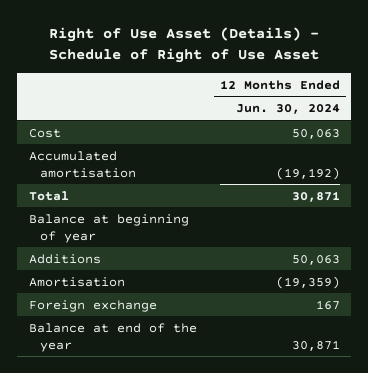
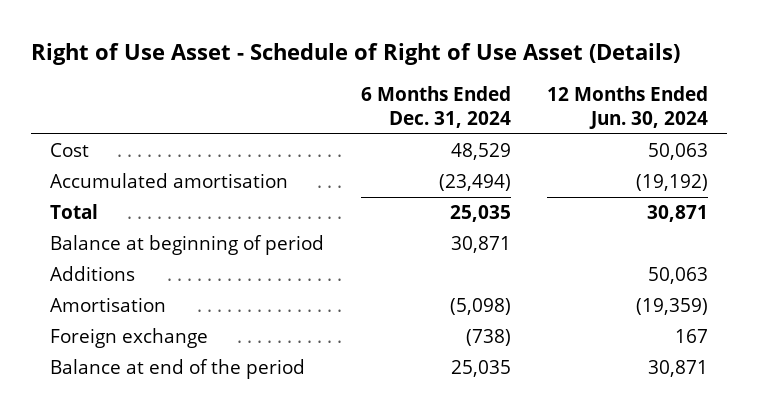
- Right of Use Asset (Details) - Schedule of Right of Use Asset
+ Right of Use Asset - Schedule of Right of Use Asset (Details)
- | 12 Months Ended Jun. 30, 2024
+ | 6 Months Ended Dec. 31, 2024 | 12 Months Ended Jun. 30, 2024
- Balance at beginning of year
+ Balance at beginning of period | 30,871 |
- Balance at end of the year | 30,871
+ Balance at end of the period | 25,035 | 30,871

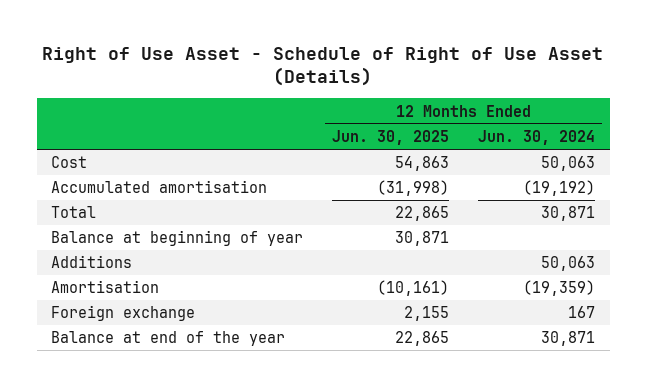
- | 6 Months Ended Dec. 31, 2024 | 12 Months Ended Jun. 30, 2024
+ | 12 Months Ended Jun. 30, 2025 | 12 Months Ended Jun. 30, 2024
- Balance at beginning of period | 30,871 |
+ Balance at beginning of year | 30,871 |
- Balance at end of the period | 25,035 | 30,871
+ Balance at end of the year | 22,865 | 30,871

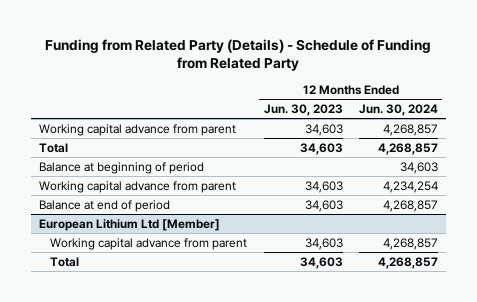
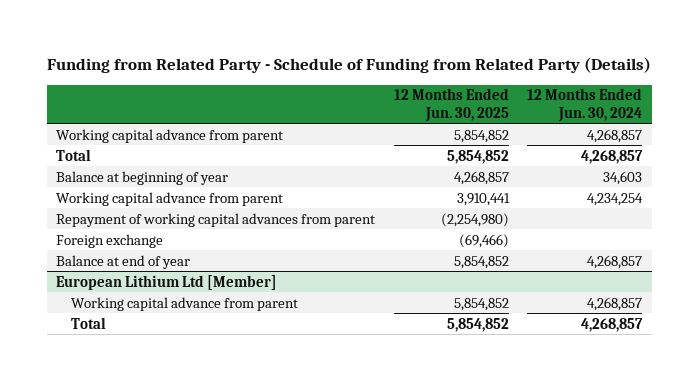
- Funding from Related Party (Details) - Schedule of Funding from Related Party
+ Funding from Related Party - Schedule of Funding from Related Party (Details)
- | 12 Months Ended Jun. 30, 2023 | 12 Months Ended Jun. 30, 2024
+ | 12 Months Ended Jun. 30, 2025 | 12 Months Ended Jun. 30, 2024
- Balance at beginning of period | | 34,603
+ Balance at beginning of year | 4,268,857 | 34,603
- Balance at end of period | 34,603 | 4,268,857
+ Repayment of working capital advances from parent | (2,254,980) |
+ Foreign exchange | (69,466) |
+ Balance at end of year | 5,854,852 | 4,268,857

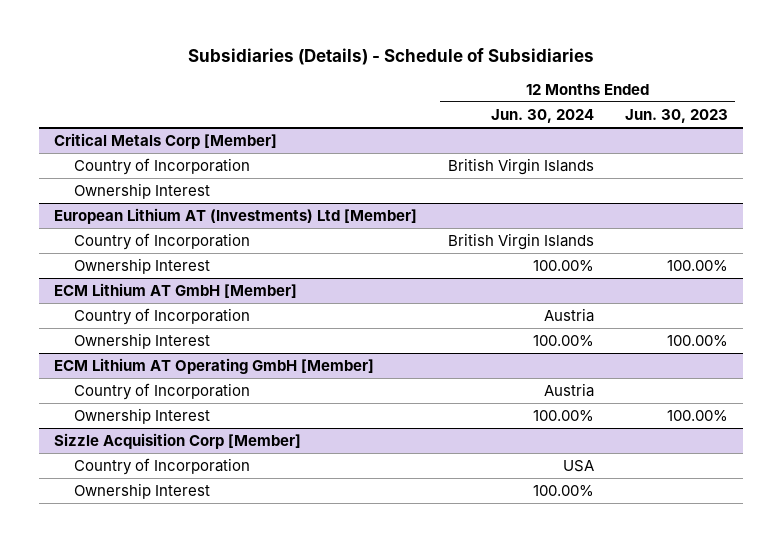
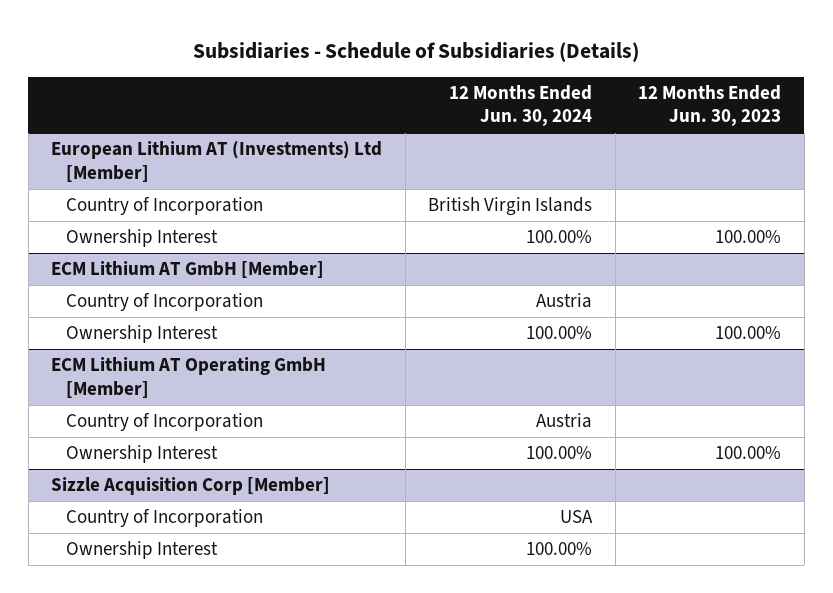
- Subsidiaries (Details) - Schedule of Subsidiaries
+ Subsidiaries - Schedule of Subsidiaries (Details)
- Critical Metals Corp [Member]
- Country of Incorporation | British Virgin Islands |
- Ownership Interest

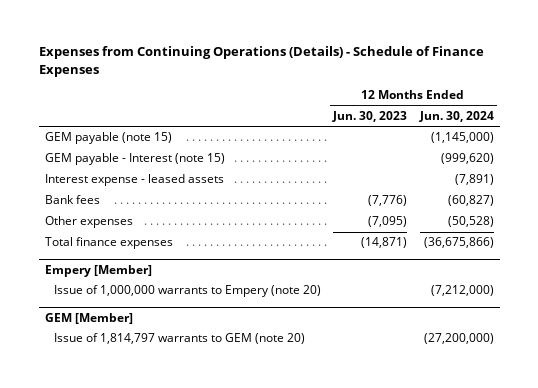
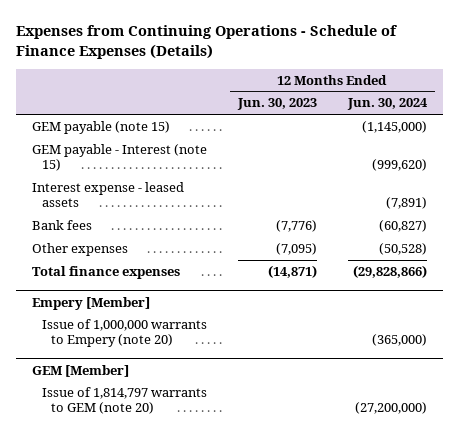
- Expenses from Continuing Operations (Details) - Schedule of Finance Expenses
+ Expenses from Continuing Operations - Schedule of Finance Expenses (Details)
- Total finance expenses | (14,871) | (36,675,866)
+ Total finance expenses | (14,871) | (29,828,866)
@ Empery [Member]
- Issue of 1,000,000 warrants to Empery (note 20) | | (7,212,000)
+ Issue of 1,000,000 warrants to Empery (note 20) | | (365,000)

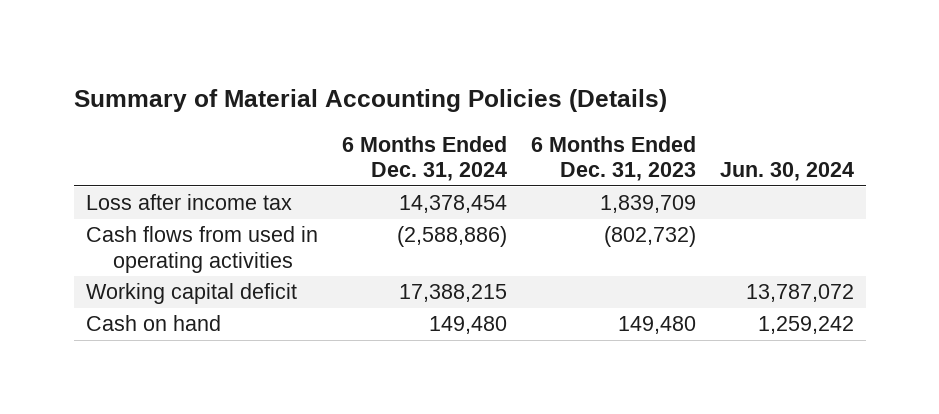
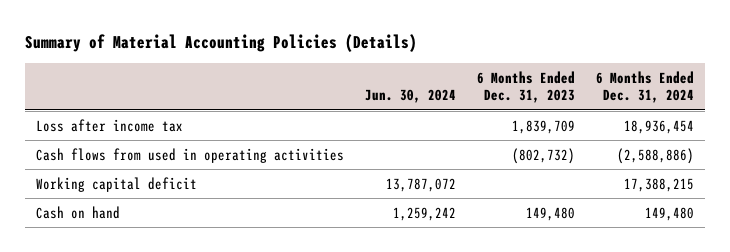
- | 6 Months Ended Dec. 31, 2024 | 6 Months Ended Dec. 31, 2023 | Jun. 30, 2024
+ | Jun. 30, 2024 | 6 Months Ended Dec. 31, 2023 | 6 Months Ended Dec. 31, 2024
- Loss after income tax | 14,378,454 | 1,839,709 |
+ Loss after income tax | | 1,839,709 | 18,936,454

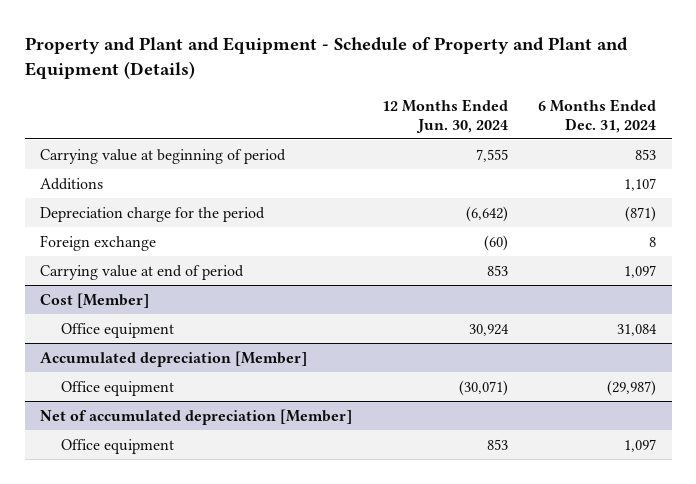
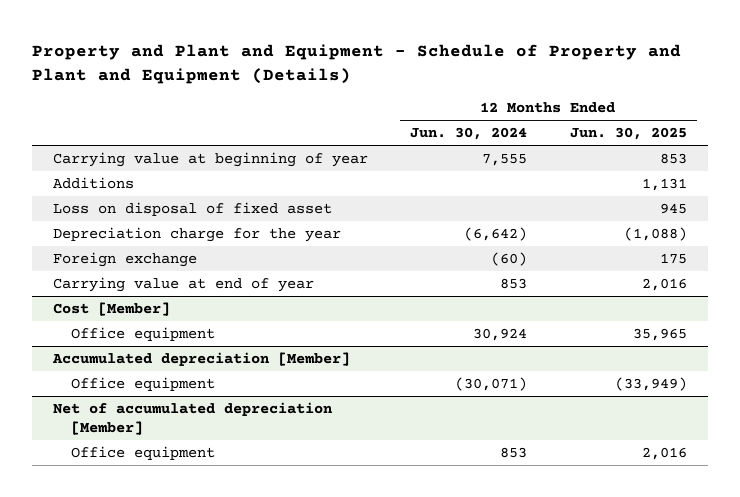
- | 12 Months Ended Jun. 30, 2024 | 6 Months Ended Dec. 31, 2024
+ | 12 Months Ended Jun. 30, 2024 | 12 Months Ended Jun. 30, 2025
- Carrying value at beginning of period | 7,555 | 853
+ Carrying value at beginning of year | 7,555 | 853
- Depreciation charge for the period | (6,642) | (871)
+ Loss on disposal of fixed asset | | 945
+ Depreciation charge for the year | (6,642) | (1,088)
- Carrying value at end of period | 853 | 1,097
+ Carrying value at end of year | 853 | 2,016

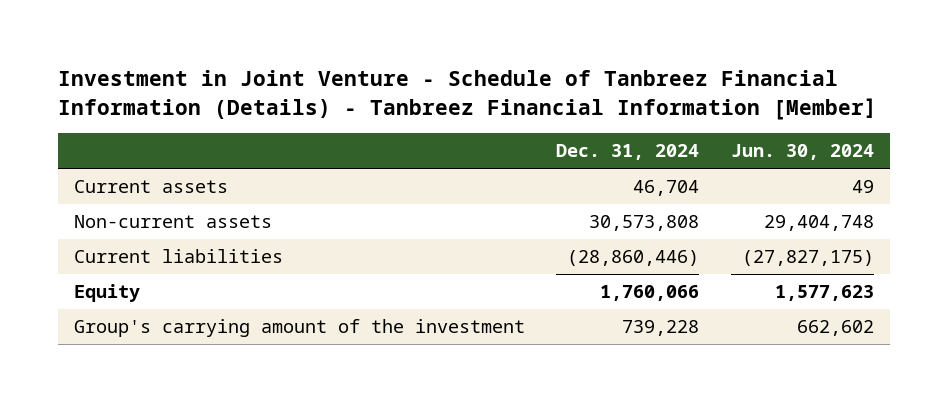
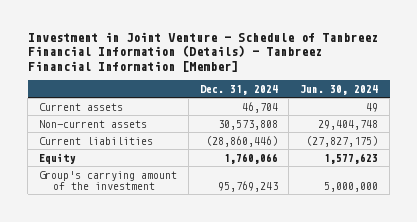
- Group's carrying amount of the investment | 739,228 | 662,602
+ Group's carrying amount of the investment | 95,769,243 | 5,000,000

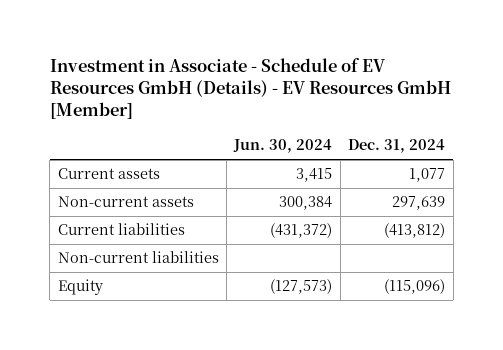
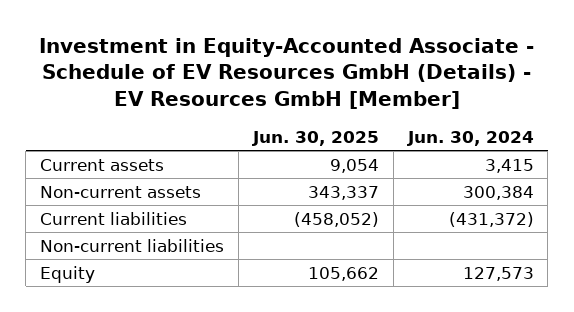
- Investment in Associate - Schedule of EV Resources GmbH (Details) - EV Resources GmbH [Member]
+ Investment in Equity-Accounted Associate - Schedule of EV Resources GmbH (Details) - EV Resources GmbH [Member]
- | Jun. 30, 2024 | Dec. 31, 2024
+ | Jun. 30, 2025 | Jun. 30, 2024
- Equity | (127,573) | (115,096)
+ Equity | 105,662 | 127,573

